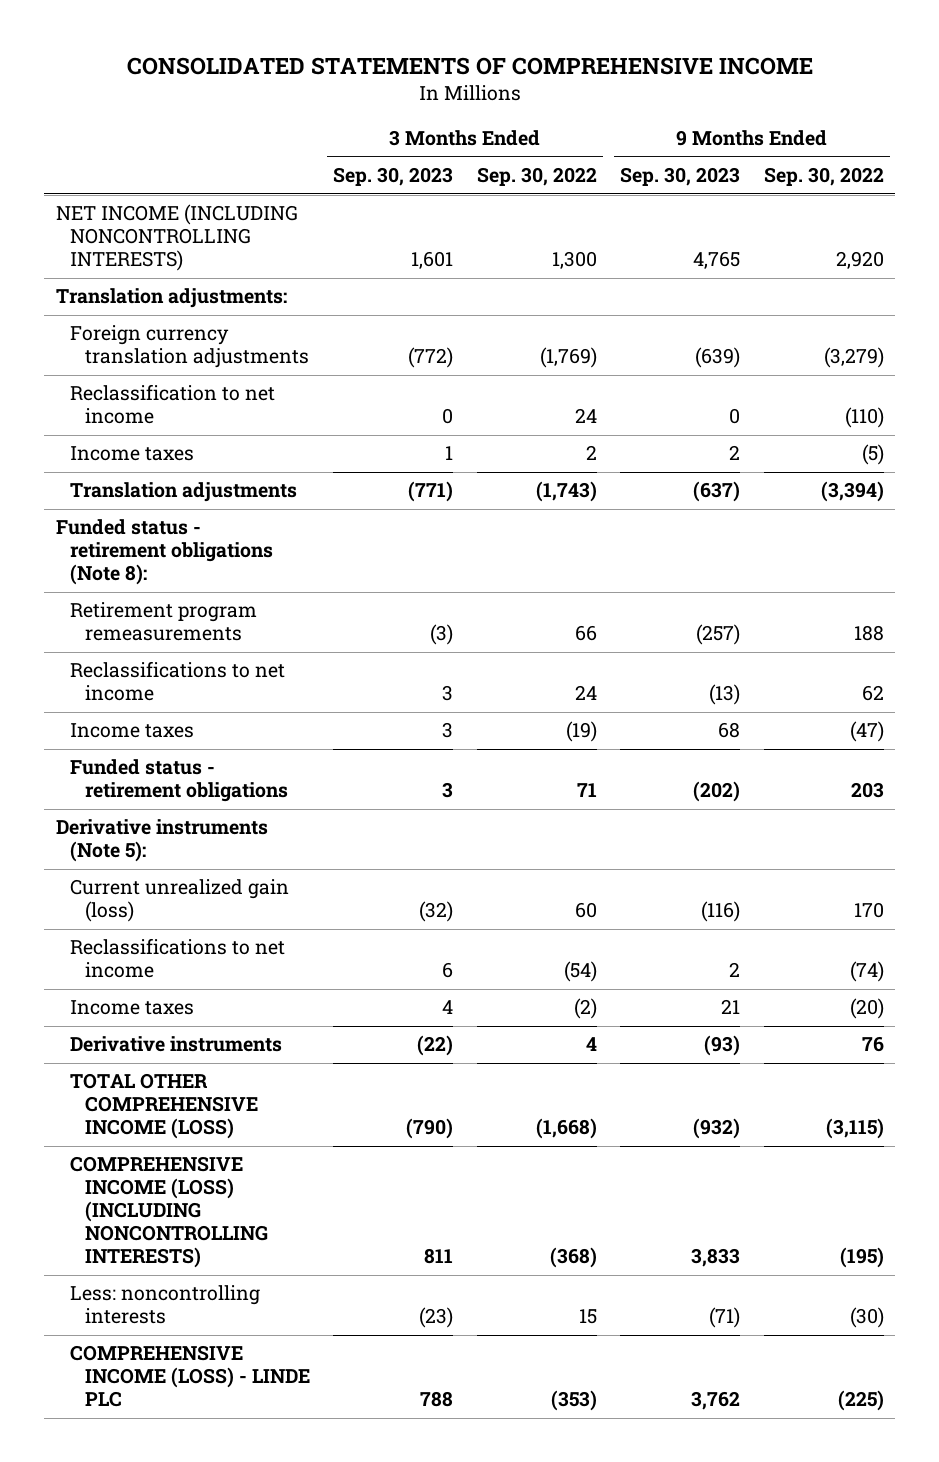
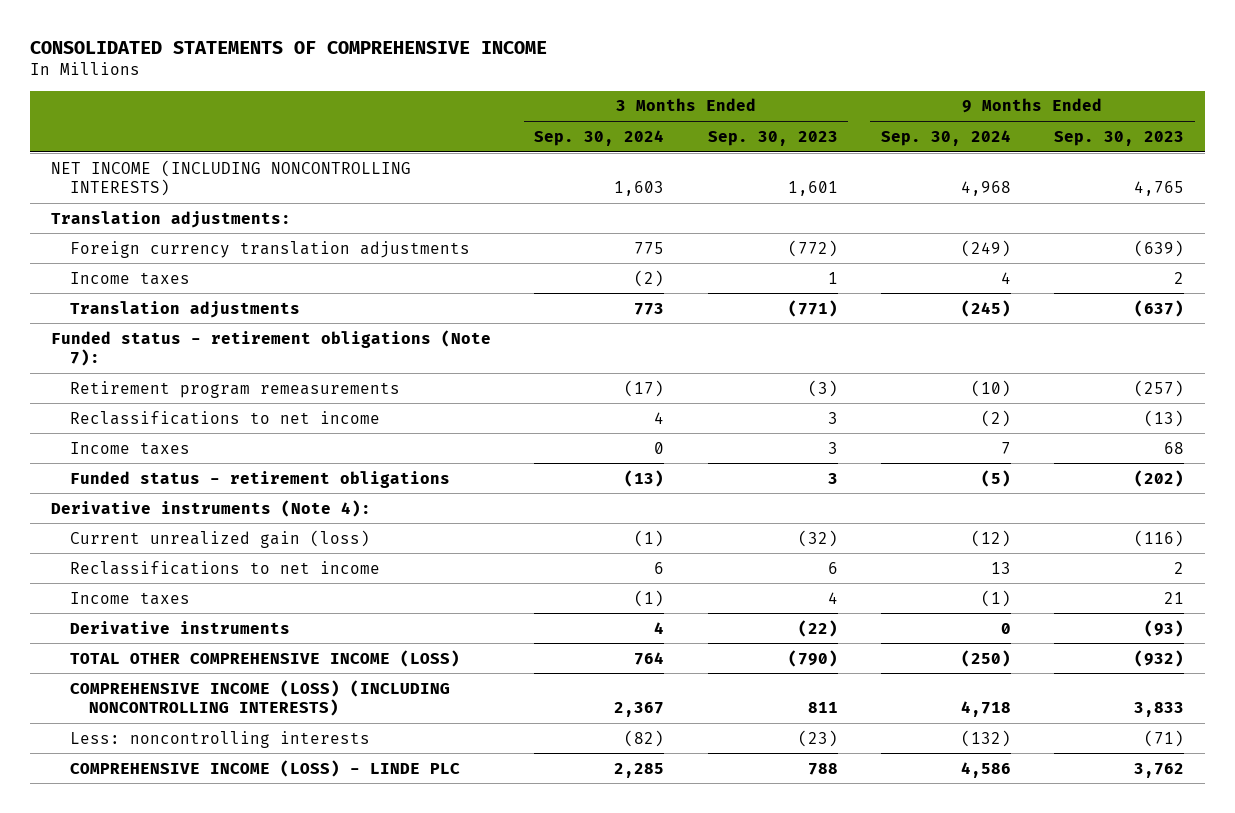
- | 3 Months Ended Sep. 30, 2023 | 3 Months Ended Sep. 30, 2022 | 9 Months Ended Sep. 30, 2023 | 9 Months Ended Sep. 30, 2022
+ | 3 Months Ended Sep. 30, 2024 | 3 Months Ended Sep. 30, 2023 | 9 Months Ended Sep. 30, 2024 | 9 Months Ended Sep. 30, 2023
- Reclassification to net income | 0 | 24 | 0 | (110)
- Funded status - retirement obligations (Note 8):
+ Funded status - retirement obligations (Note 7):
- Derivative instruments (Note 5):
+ Derivative instruments (Note 4):

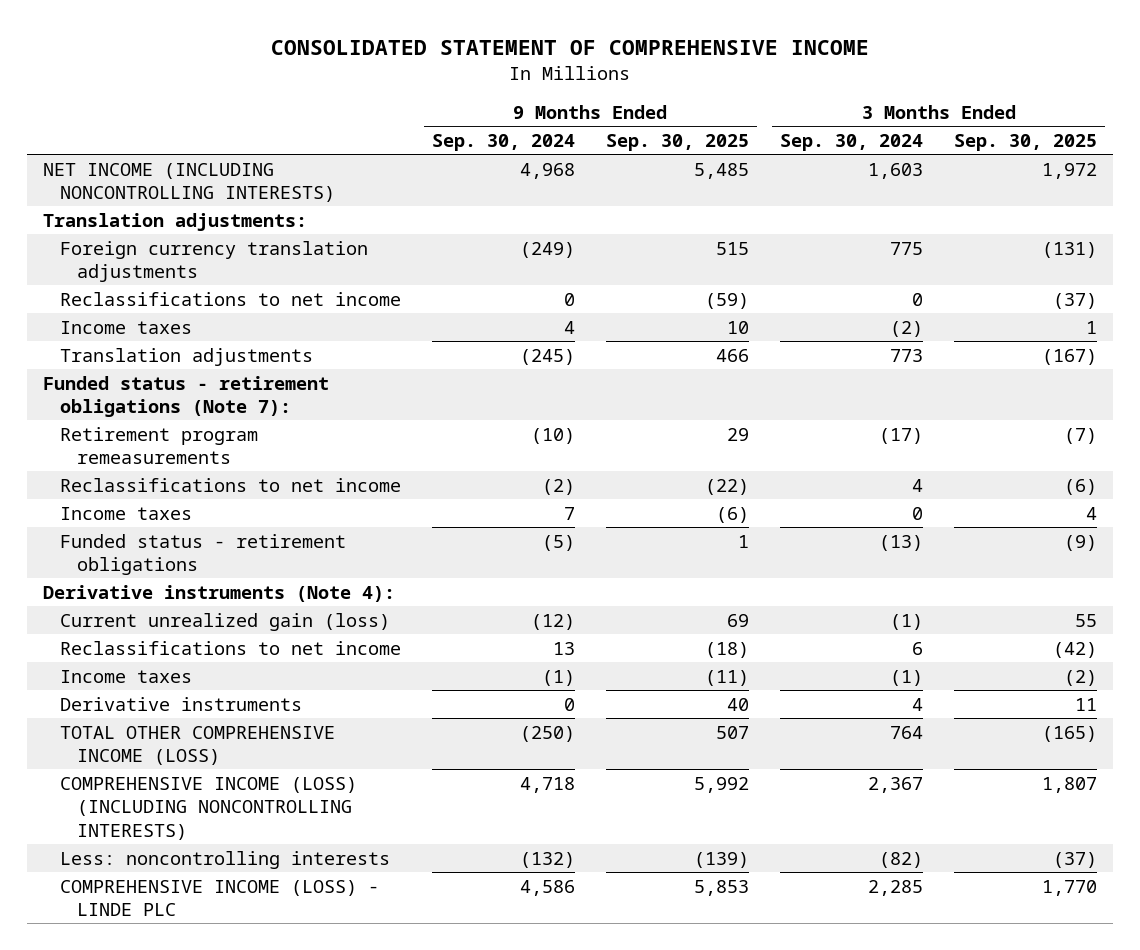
- CONSOLIDATED STATEMENTS OF COMPREHENSIVE INCOME
+ CONSOLIDATED STATEMENT OF COMPREHENSIVE INCOME
- | 3 Months Ended Sep. 30, 2024 | 3 Months Ended Sep. 30, 2023 | 9 Months Ended Sep. 30, 2024 | 9 Months Ended Sep. 30, 2023
+ | 9 Months Ended Sep. 30, 2024 | 9 Months Ended Sep. 30, 2025 | 3 Months Ended Sep. 30, 2024 | 3 Months Ended Sep. 30, 2025
+ Reclassifications to net income | 0 | (59) | 0 | (37)

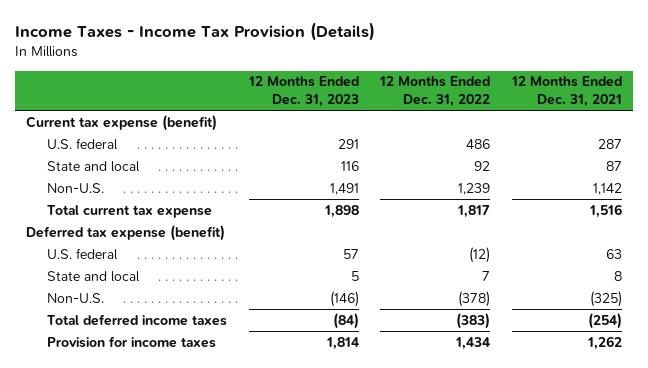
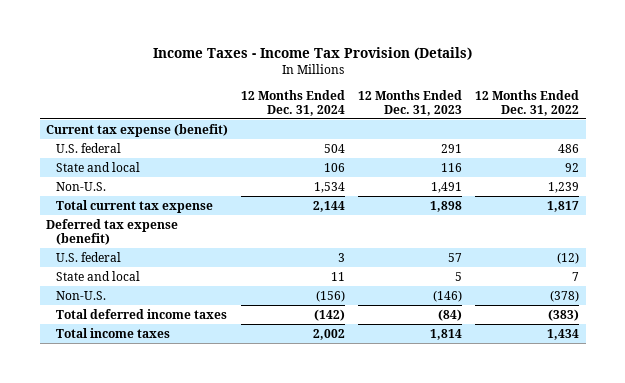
- | 12 Months Ended Dec. 31, 2023 | 12 Months Ended Dec. 31, 2022 | 12 Months Ended Dec. 31, 2021
+ | 12 Months Ended Dec. 31, 2024 | 12 Months Ended Dec. 31, 2023 | 12 Months Ended Dec. 31, 2022
- Provision for income taxes | 1,814 | 1,434 | 1,262
+ Total income taxes | 2,002 | 1,814 | 1,434

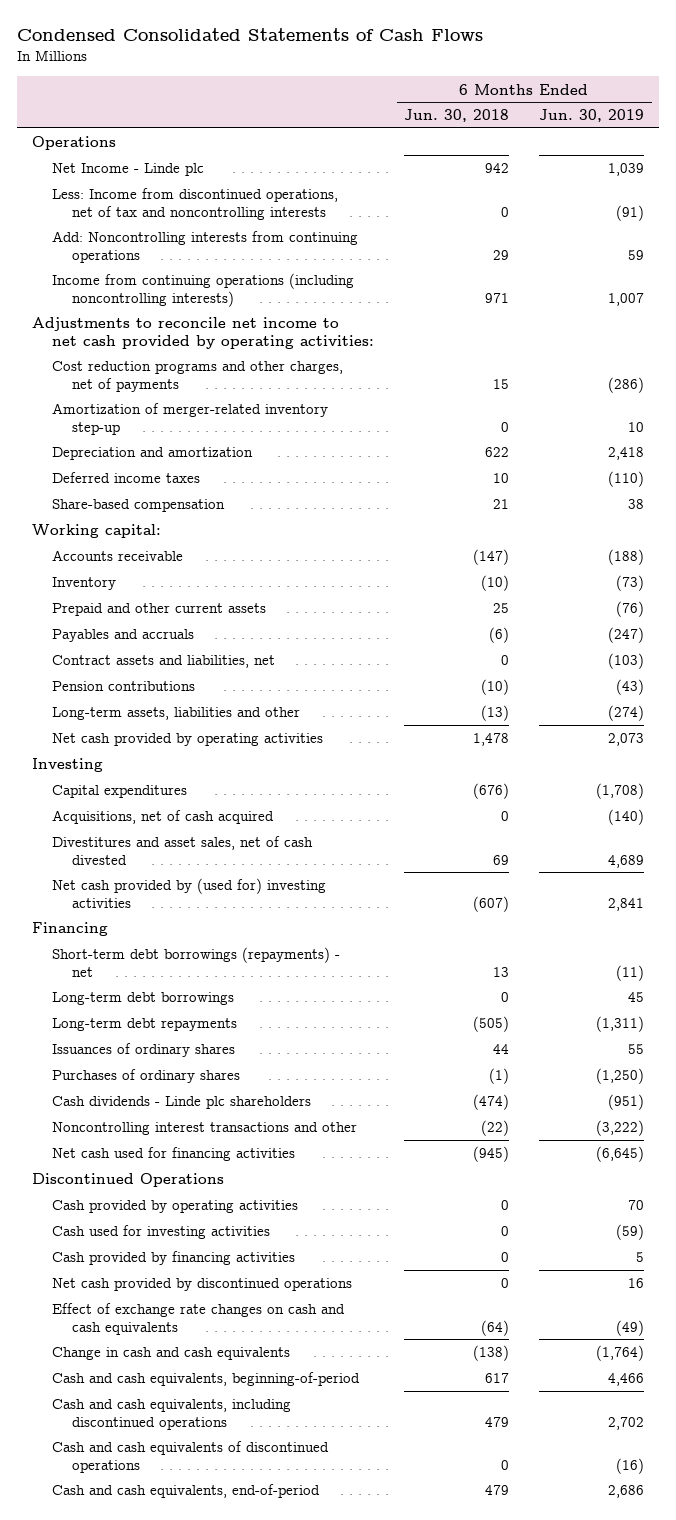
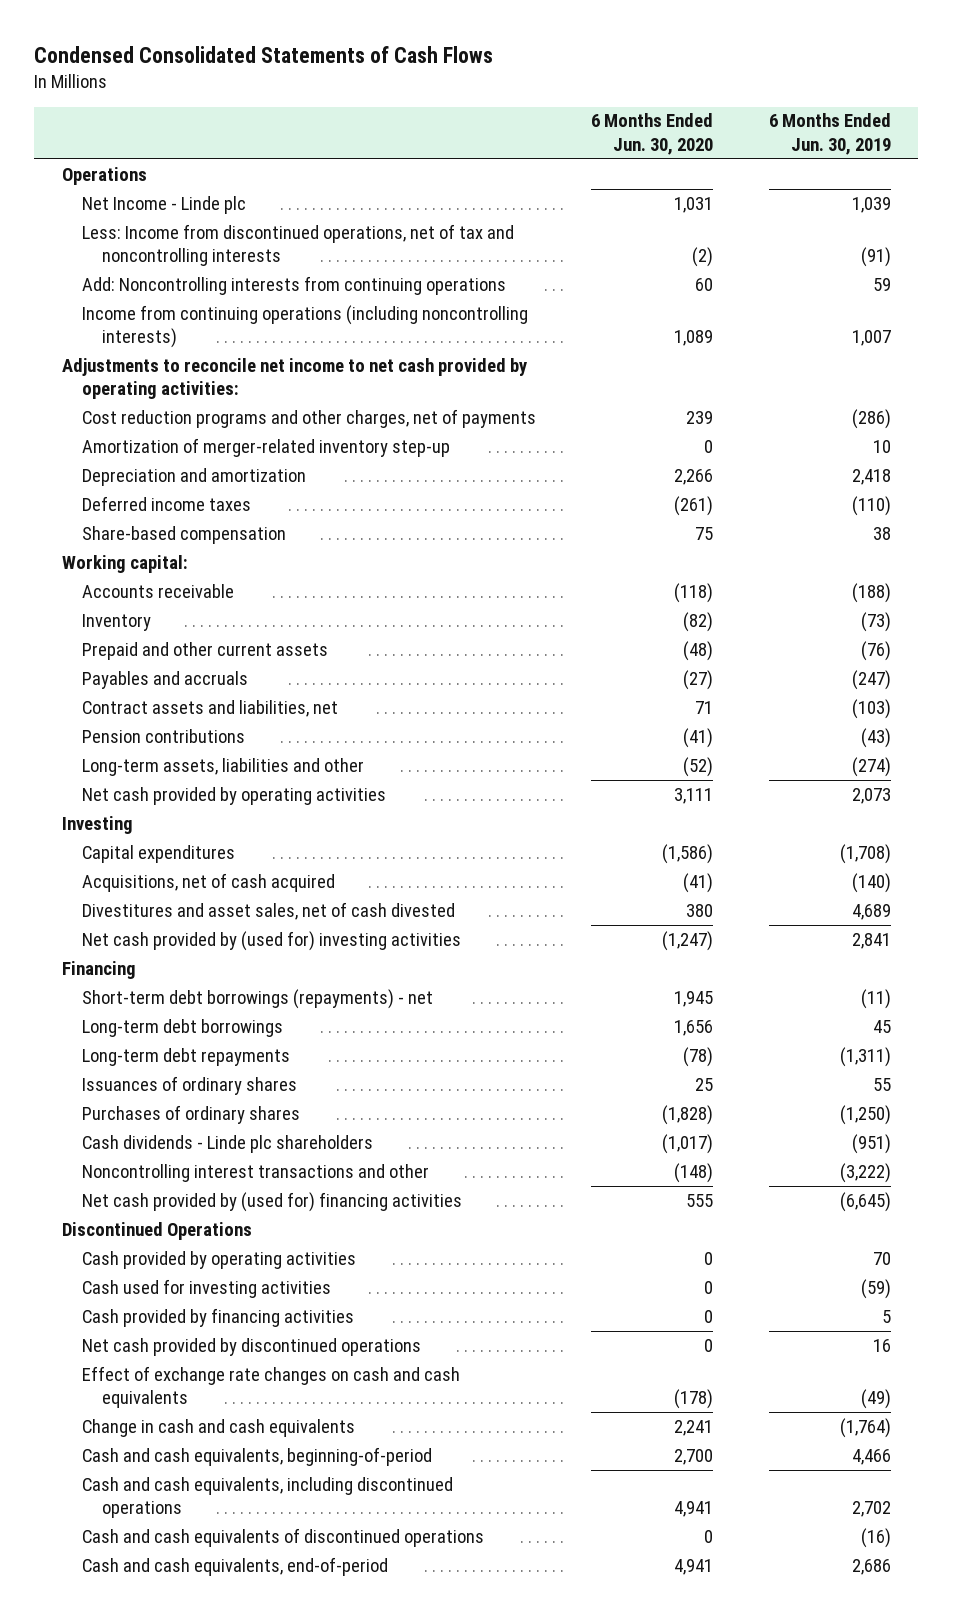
- | 6 Months Ended Jun. 30, 2018 | 6 Months Ended Jun. 30, 2019
+ | 6 Months Ended Jun. 30, 2020 | 6 Months Ended Jun. 30, 2019
- Net cash used for financing activities | (945) | (6,645)
+ Net cash provided by (used for) financing activities | 555 | (6,645)

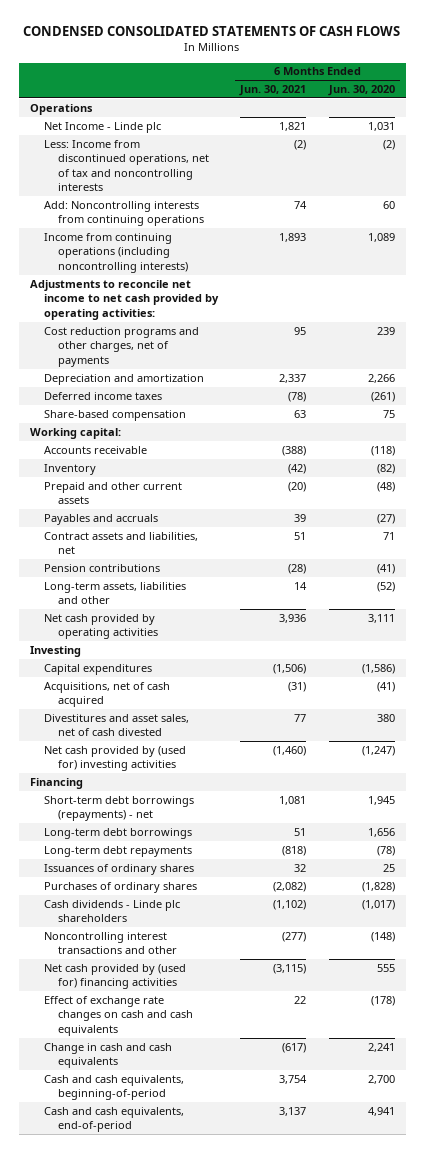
- Condensed Consolidated Statements of Cash Flows
+ CONDENSED CONSOLIDATED STATEMENTS OF CASH FLOWS
- | 6 Months Ended Jun. 30, 2020 | 6 Months Ended Jun. 30, 2019
+ | 6 Months Ended Jun. 30, 2021 | 6 Months Ended Jun. 30, 2020
- Amortization of merger-related inventory step-up | 0 | 10
- Discontinued Operations
- Cash provided by operating activities | 0 | 70
- Cash used for investing activities | 0 | (59)
- Cash provided by financing activities | 0 | 5
- Net cash provided by discontinued operations | 0 | 16
- Cash and cash equivalents, including discontinued operations | 4,941 | 2,702
- Cash and cash equivalents of discontinued operations | 0 | (16)

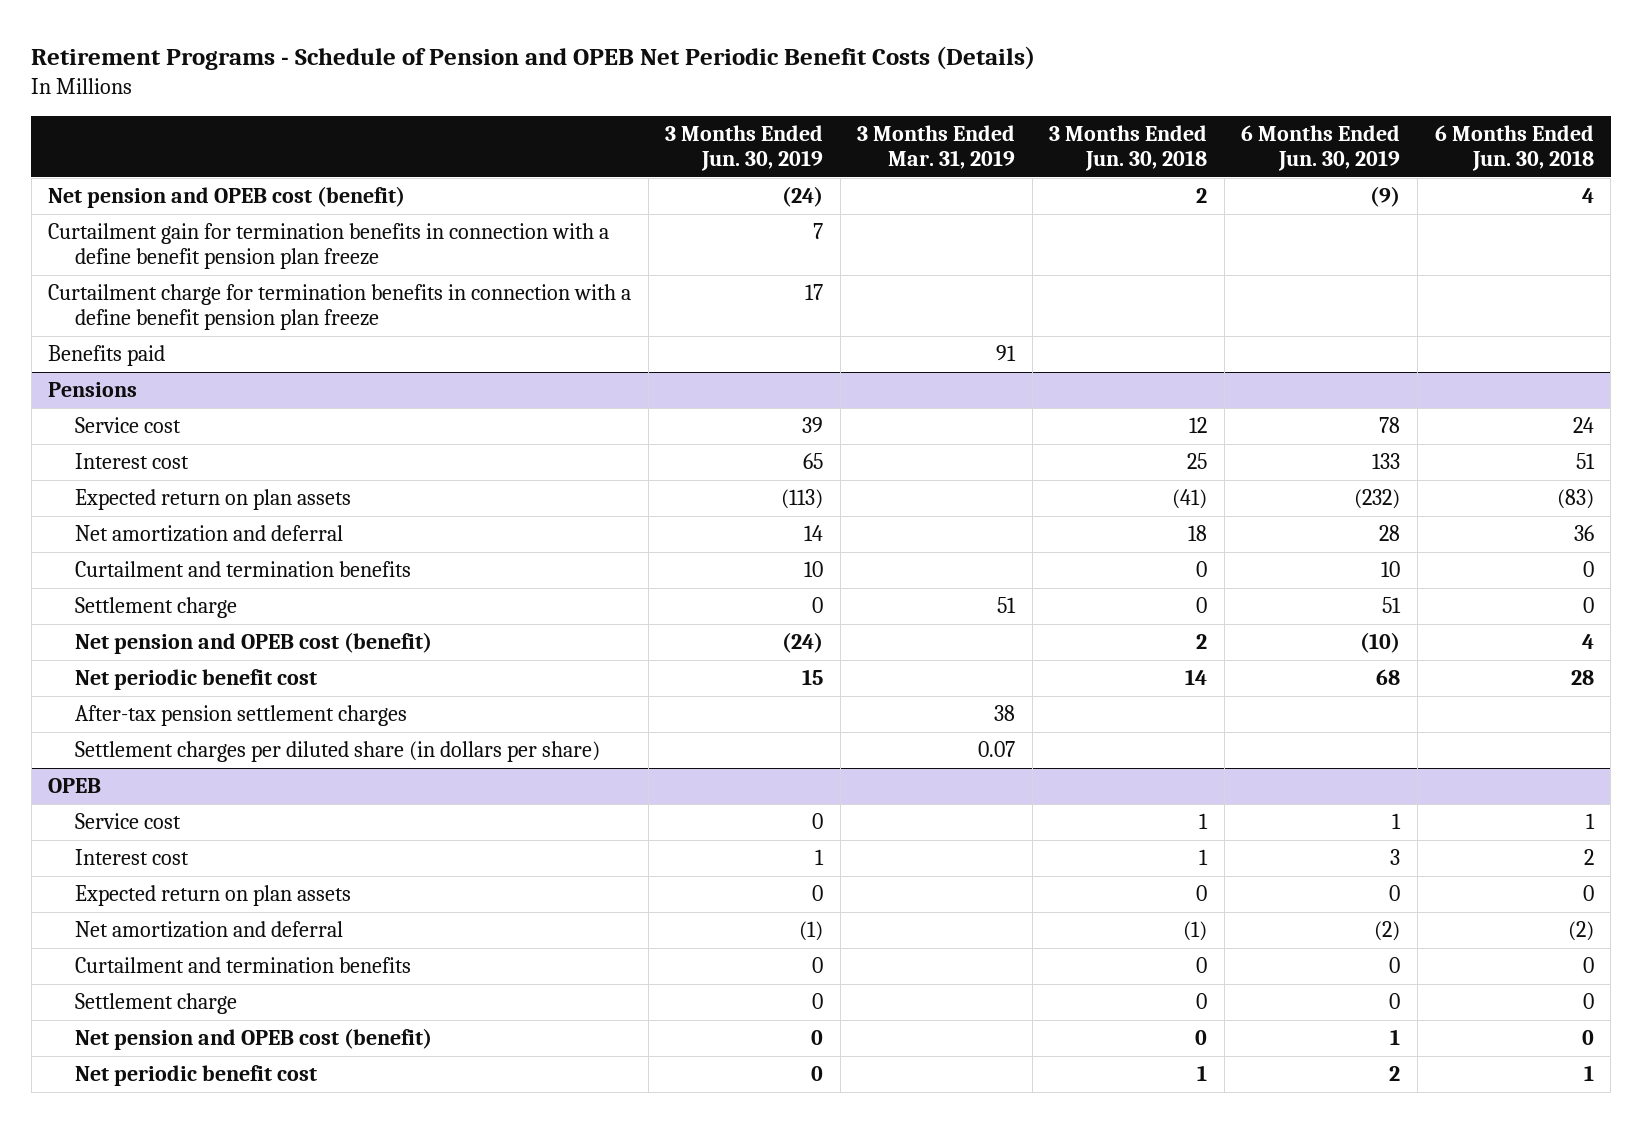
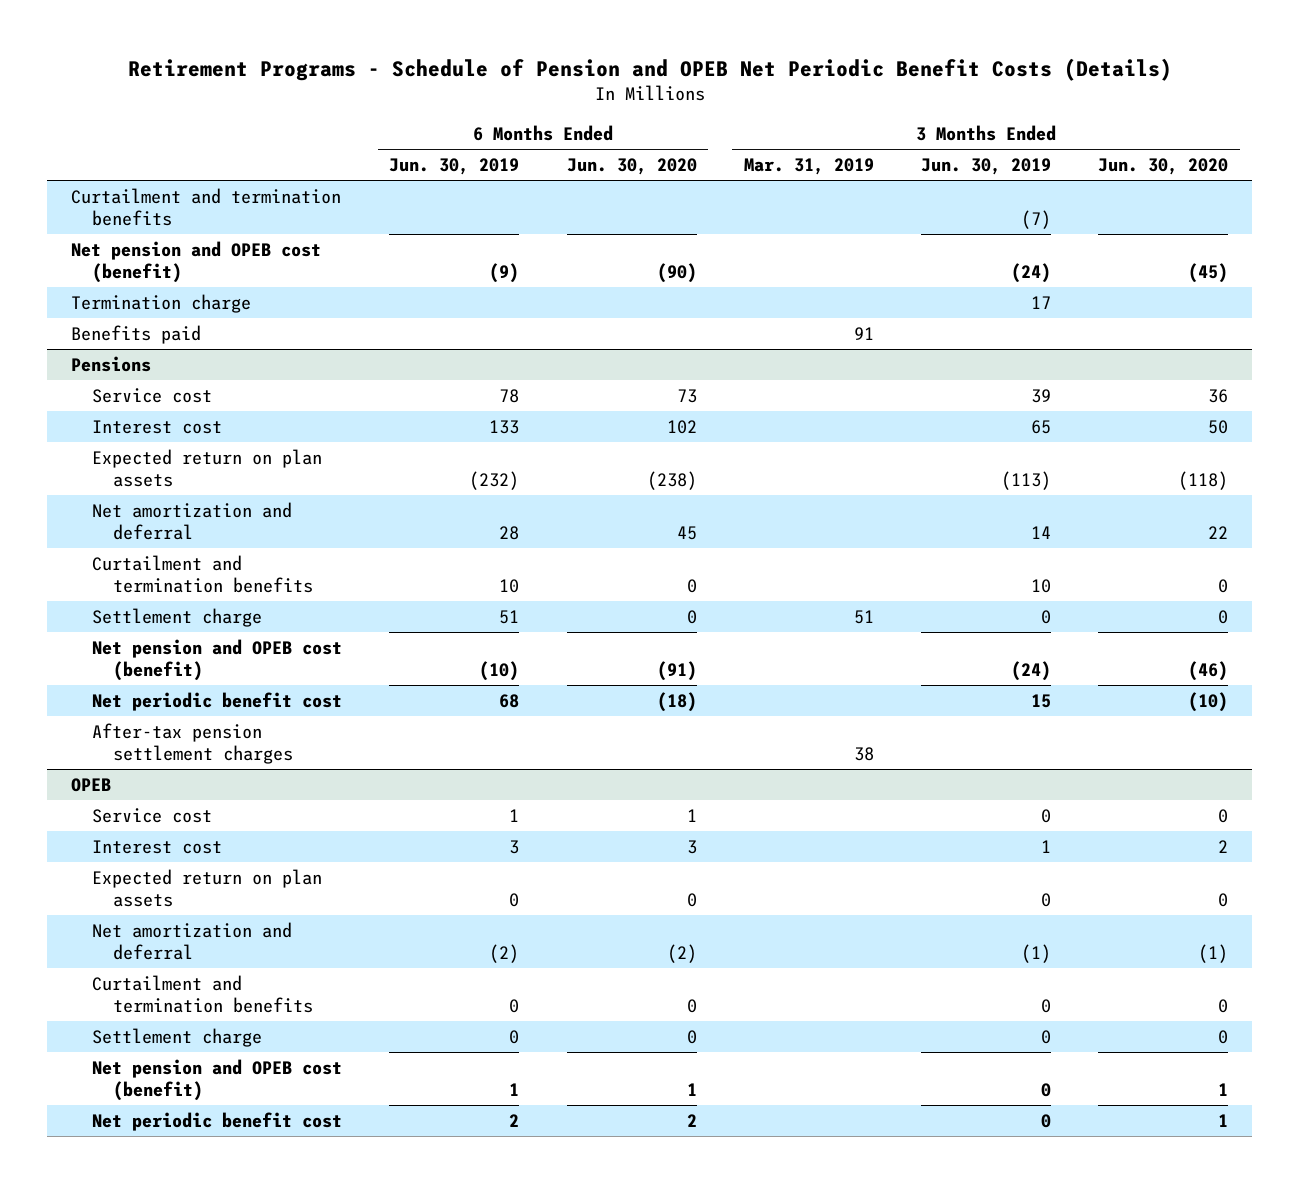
- | 3 Months Ended Jun. 30, 2019 | 3 Months Ended Mar. 31, 2019 | 3 Months Ended Jun. 30, 2018 | 6 Months Ended Jun. 30, 2019 | 6 Months Ended Jun. 30, 2018
+ | 6 Months Ended Jun. 30, 2019 | 6 Months Ended Jun. 30, 2020 | 3 Months Ended Mar. 31, 2019 | 3 Months Ended Jun. 30, 2019 | 3 Months Ended Jun. 30, 2020
+ Curtailment and termination benefits | | | | (7) |
- Curtailment gain for termination benefits in connection with a define benefit pension plan freeze | 7 | | | |
- Curtailment charge for termination benefits in connection with a define benefit pension plan freeze | 17 | | | |
+ Termination charge | | | | 17 |
@ Pensions
- Settlement charges per diluted share (in dollars per share) | | 0.07 | | |

